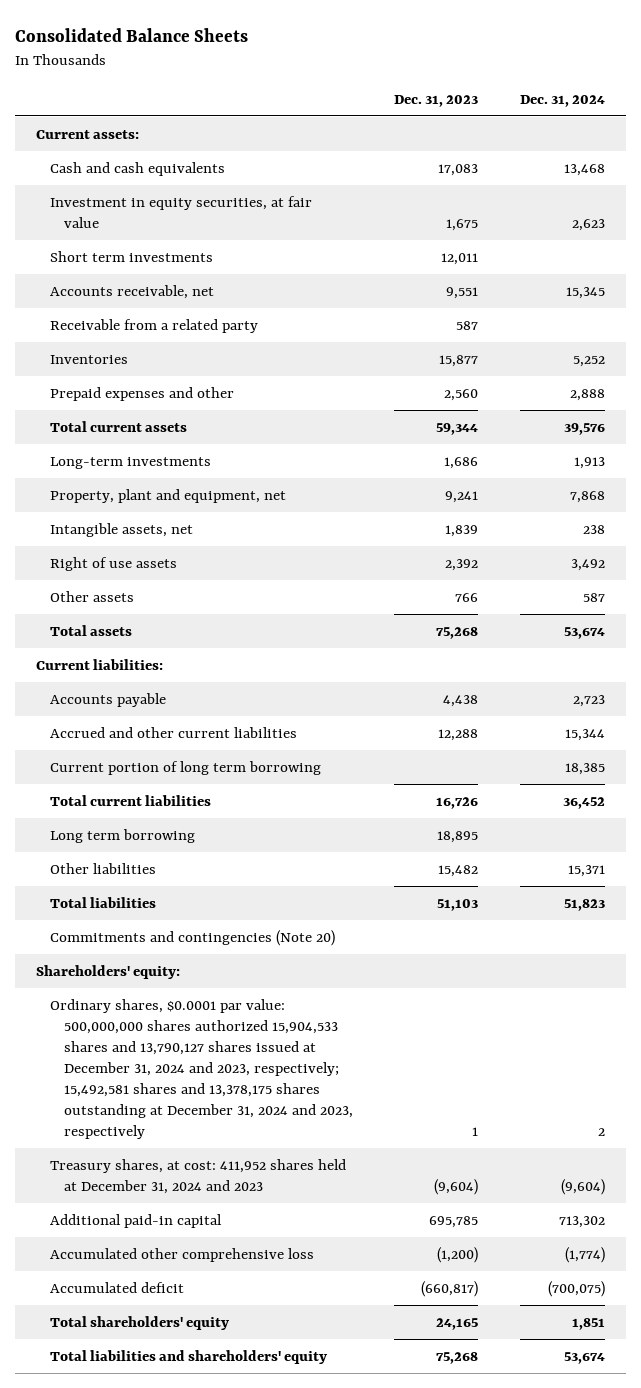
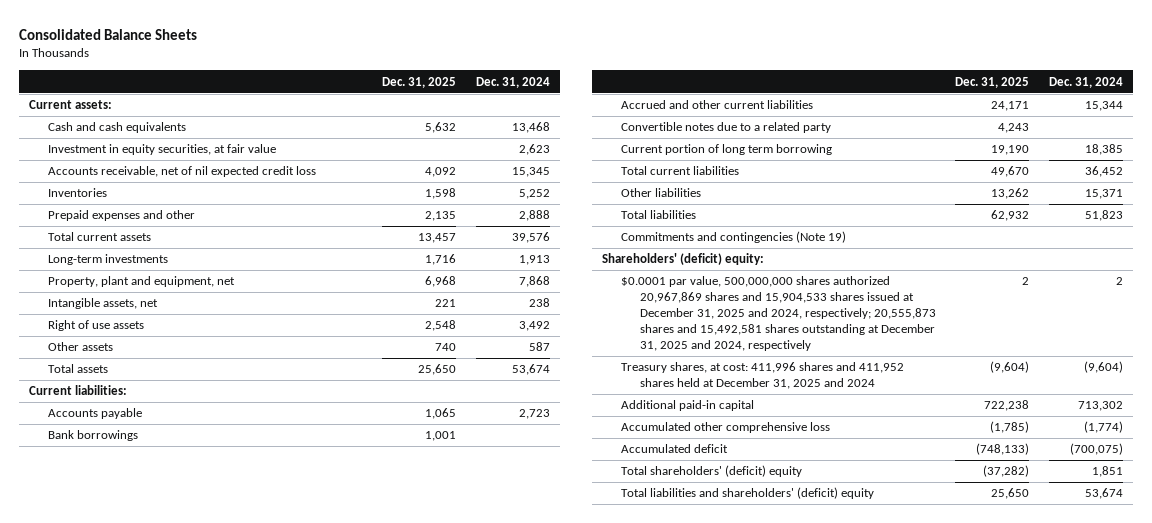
- | Dec. 31, 2023 | Dec. 31, 2024
+ | Dec. 31, 2025 | Dec. 31, 2024
- Short term investments | 12,011 |
- Accounts receivable, net | 9,551 | 15,345
- Receivable from a related party | 587 |
+ Accounts receivable, net of nil expected credit loss | 4,092 | 15,345
+ Bank borrowings | 1,001 |
+ Convertible notes due to a related party | 4,243 |
- Long term borrowing | 18,895 |
- Commitments and contingencies (Note 20)
- Shareholders' equity:
- Ordinary shares, $0.0001 par value: 500,000,000 shares authorized 15,904,533 shares and 13,790,127 shares issued at December 31, 2024 and 2023, respectively; 15,492,581 shares and 13,378,175 shares outstanding at December 31, 2024 and 2023, respectively | 1 | 2
- Treasury shares, at cost: 411,952 shares held at December 31, 2024 and 2023 | (9,604) | (9,604)
+ Commitments and contingencies (Note 19)
+ Shareholders' (deficit) equity:
+ $0.0001 par value, 500,000,000 shares authorized 20,967,869 shares and 15,904,533 shares issued at December 31, 2025 and 2024, respectively; 20,555,873 shares and 15,492,581 shares outstanding at December 31, 2025 and 2024, respectively | 2 | 2
+ Treasury shares, at cost: 411,996 shares and 411,952 shares held at December 31, 2025 and 2024 | (9,604) | (9,604)
- Total shareholders' equity | 24,165 | 1,851
- Total liabilities and shareholders' equity | 75,268 | 53,674
+ Total shareholders' (deficit) equity | (37,282) | 1,851
+ Total liabilities and shareholders' (deficit) equity | 25,650 | 53,674

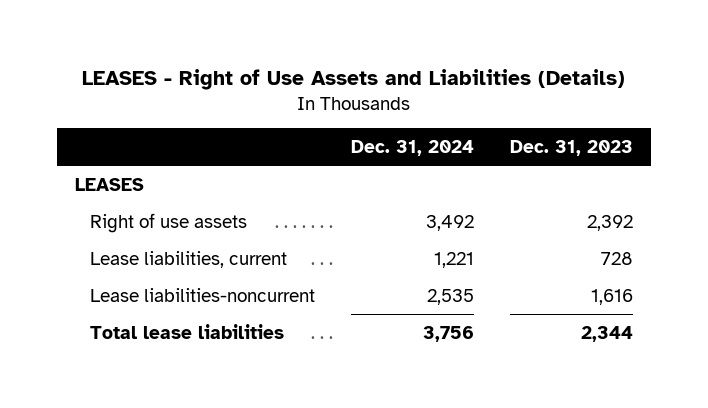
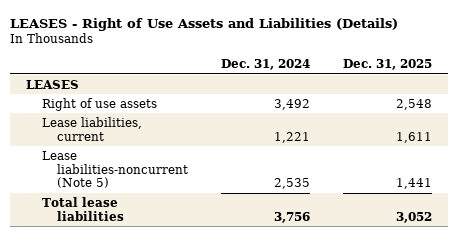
- | Dec. 31, 2024 | Dec. 31, 2023
+ | Dec. 31, 2024 | Dec. 31, 2025
- Lease liabilities-noncurrent | 2,535 | 1,616
+ Lease liabilities-noncurrent (Note 5) | 2,535 | 1,441

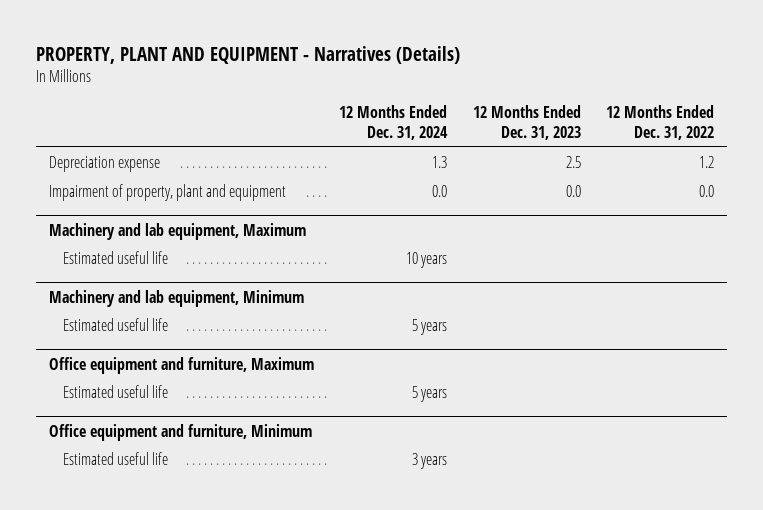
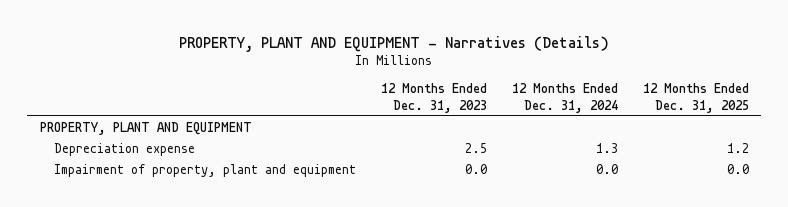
- | 12 Months Ended Dec. 31, 2024 | 12 Months Ended Dec. 31, 2023 | 12 Months Ended Dec. 31, 2022
+ | 12 Months Ended Dec. 31, 2023 | 12 Months Ended Dec. 31, 2024 | 12 Months Ended Dec. 31, 2025
+ PROPERTY, PLANT AND EQUIPMENT
- Machinery and lab equipment, Maximum
- Estimated useful life | 10 years | |
- Machinery and lab equipment, Minimum
- Estimated useful life | 5 years | |
- Office equipment and furniture, Maximum
- Estimated useful life | 5 years | |
- Office equipment and furniture, Minimum
- Estimated useful life | 3 years | |

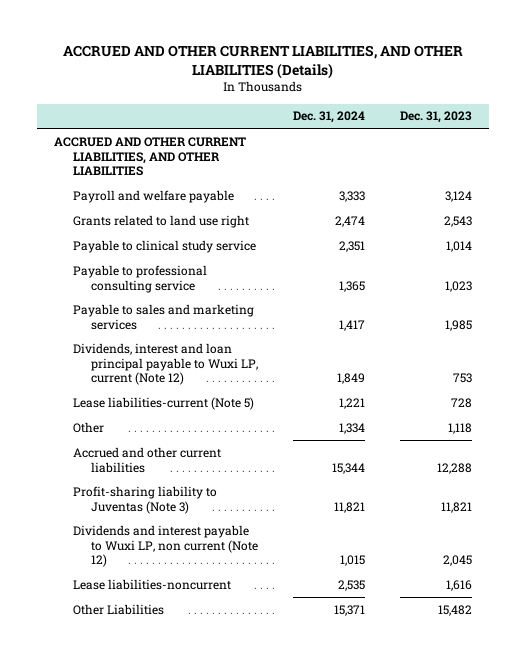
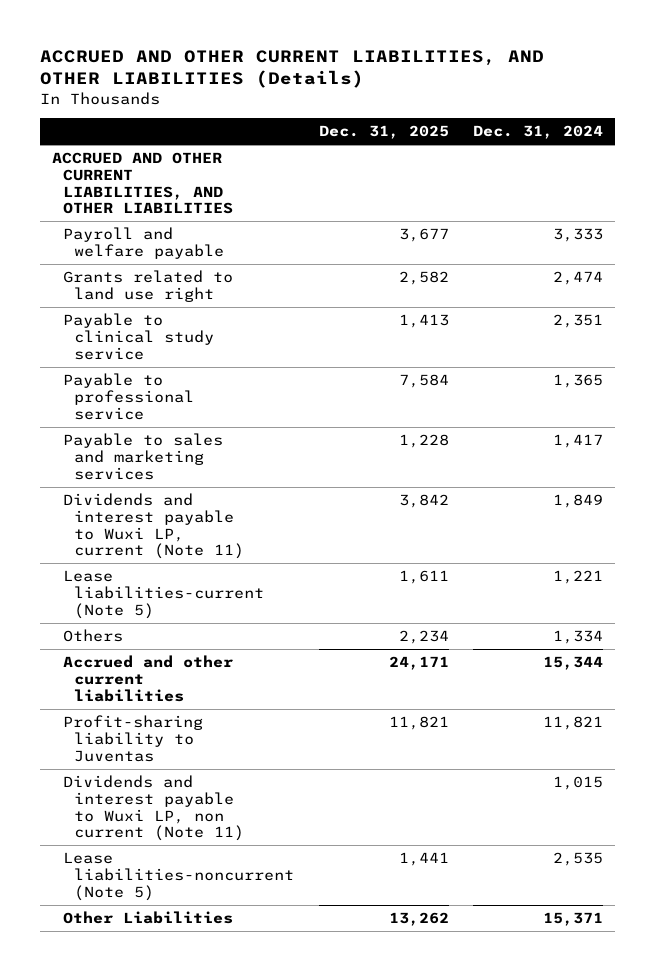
- | Dec. 31, 2024 | Dec. 31, 2023
+ | Dec. 31, 2025 | Dec. 31, 2024
- Payable to professional consulting service | 1,365 | 1,023
+ Payable to professional service | 7,584 | 1,365
- Dividends, interest and loan principal payable to Wuxi LP, current (Note 12) | 1,849 | 753
+ Dividends and interest payable to Wuxi LP, current (Note 11) | 3,842 | 1,849
- Other | 1,334 | 1,118
+ Others | 2,234 | 1,334
- Profit-sharing liability to Juventas (Note 3) | 11,821 | 11,821
- Dividends and interest payable to Wuxi LP, non current (Note 12) | 1,015 | 2,045
- Lease liabilities-noncurrent | 2,535 | 1,616
+ Profit-sharing liability to Juventas | 11,821 | 11,821
+ Dividends and interest payable to Wuxi LP, non current (Note 11) | | 1,015
+ Lease liabilities-noncurrent (Note 5) | 1,441 | 2,535

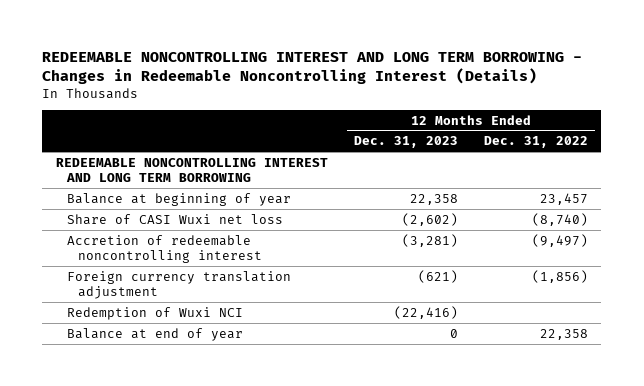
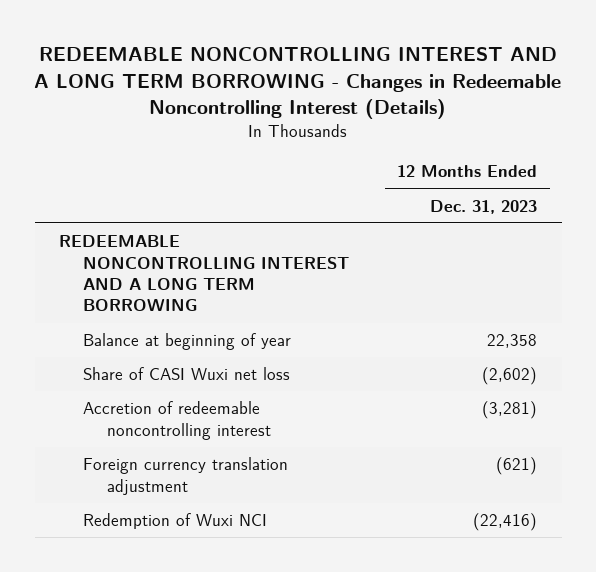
- REDEEMABLE NONCONTROLLING INTEREST AND LONG TERM BORROWING - Changes in Redeemable Noncontrolling Interest (Details)
+ REDEEMABLE NONCONTROLLING INTEREST AND A LONG TERM BORROWING - Changes in Redeemable Noncontrolling Interest (Details)
- | 12 Months Ended Dec. 31, 2023 | 12 Months Ended Dec. 31, 2022
+ | 12 Months Ended Dec. 31, 2023
- REDEEMABLE NONCONTROLLING INTEREST AND LONG TERM BORROWING
+ REDEEMABLE NONCONTROLLING INTEREST AND A LONG TERM BORROWING
- Balance at end of year | 0 | 22,358

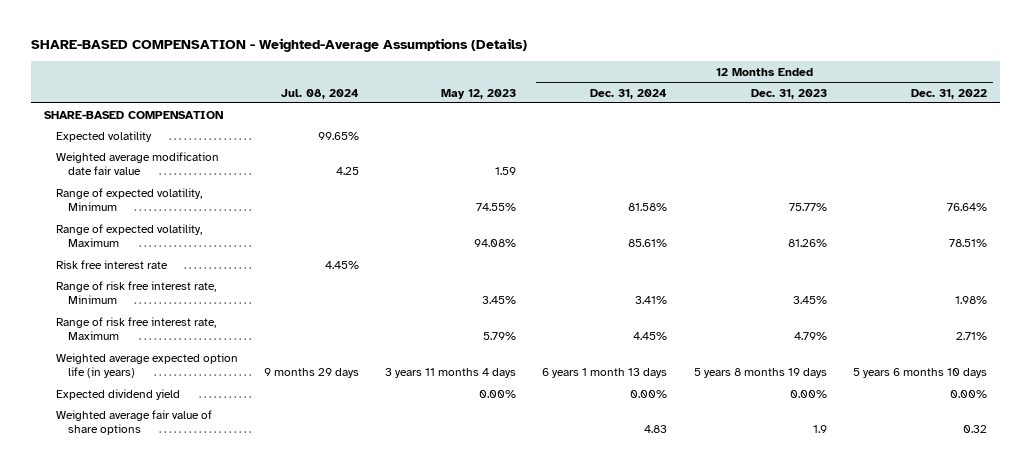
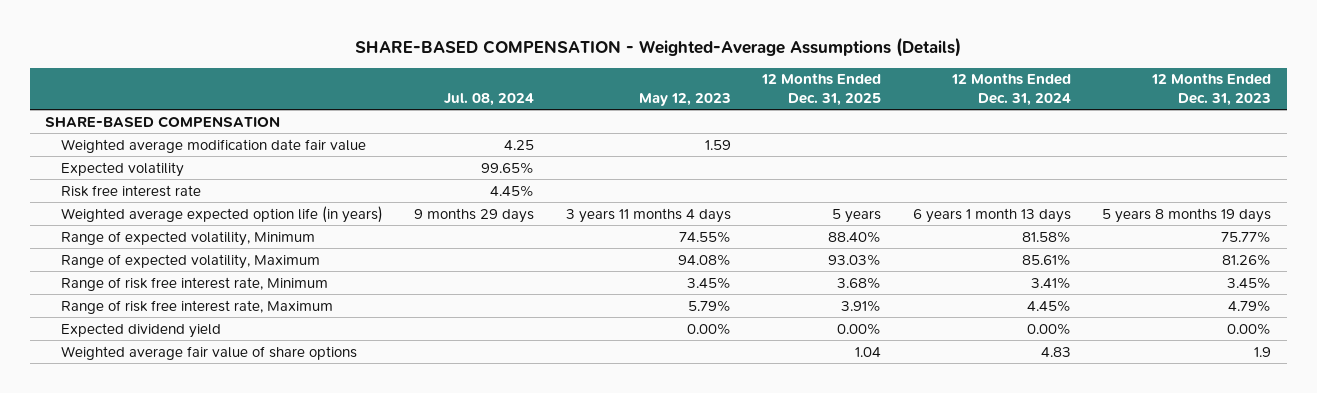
- | Jul. 08, 2024 | May 12, 2023 | 12 Months Ended Dec. 31, 2024 | 12 Months Ended Dec. 31, 2023 | 12 Months Ended Dec. 31, 2022
+ | Jul. 08, 2024 | May 12, 2023 | 12 Months Ended Dec. 31, 2025 | 12 Months Ended Dec. 31, 2024 | 12 Months Ended Dec. 31, 2023
moved down: Expected volatility | 99.65% | | | |
moved up: Risk free interest rate | 4.45% | | | |
moved up: Weighted average expected option life (in years) | 9 months 29 days | 3 years 11 months 4 days | 5 years | 6 years 1 month 13 days | 5 years 8 months 19 days

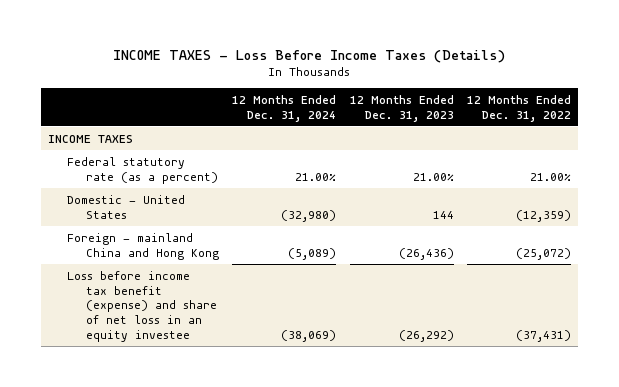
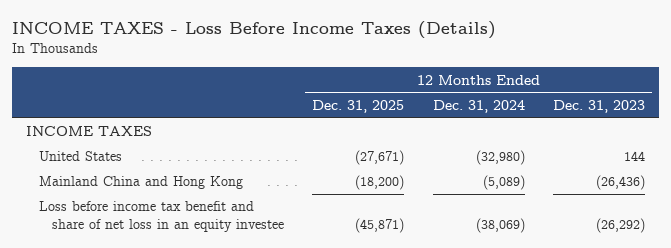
- | 12 Months Ended Dec. 31, 2024 | 12 Months Ended Dec. 31, 2023 | 12 Months Ended Dec. 31, 2022
+ | 12 Months Ended Dec. 31, 2025 | 12 Months Ended Dec. 31, 2024 | 12 Months Ended Dec. 31, 2023
- Federal statutory rate (as a percent) | 21.00% | 21.00% | 21.00%
- Domestic - United States | (32,980) | 144 | (12,359)
- Foreign - mainland China and Hong Kong | (5,089) | (26,436) | (25,072)
- Loss before income tax benefit (expense) and share of net loss in an equity investee | (38,069) | (26,292) | (37,431)
+ United States | (27,671) | (32,980) | 144
+ Mainland China and Hong Kong | (18,200) | (5,089) | (26,436)
+ Loss before income tax benefit and share of net loss in an equity investee | (45,871) | (38,069) | (26,292)

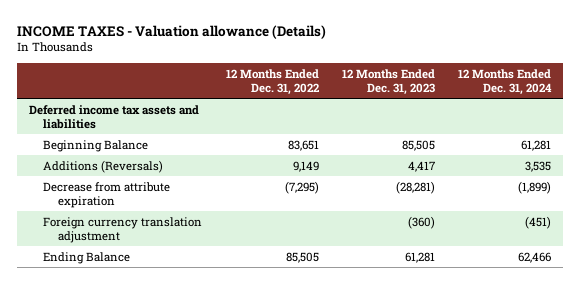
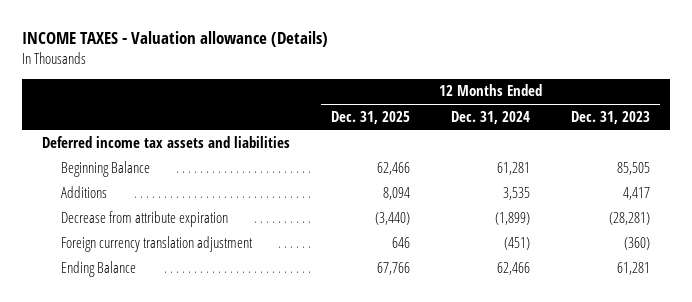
- | 12 Months Ended Dec. 31, 2022 | 12 Months Ended Dec. 31, 2023 | 12 Months Ended Dec. 31, 2024
+ | 12 Months Ended Dec. 31, 2025 | 12 Months Ended Dec. 31, 2024 | 12 Months Ended Dec. 31, 2023
- Additions (Reversals) | 9,149 | 4,417 | 3,535
+ Additions | 8,094 | 3,535 | 4,417

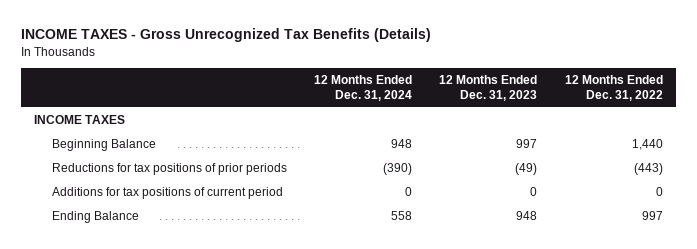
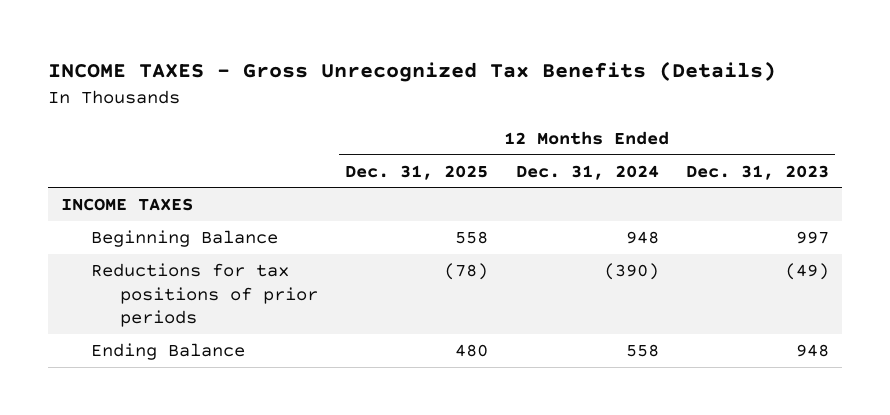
- | 12 Months Ended Dec. 31, 2024 | 12 Months Ended Dec. 31, 2023 | 12 Months Ended Dec. 31, 2022
+ | 12 Months Ended Dec. 31, 2025 | 12 Months Ended Dec. 31, 2024 | 12 Months Ended Dec. 31, 2023
- Additions for tax positions of current period | 0 | 0 | 0

